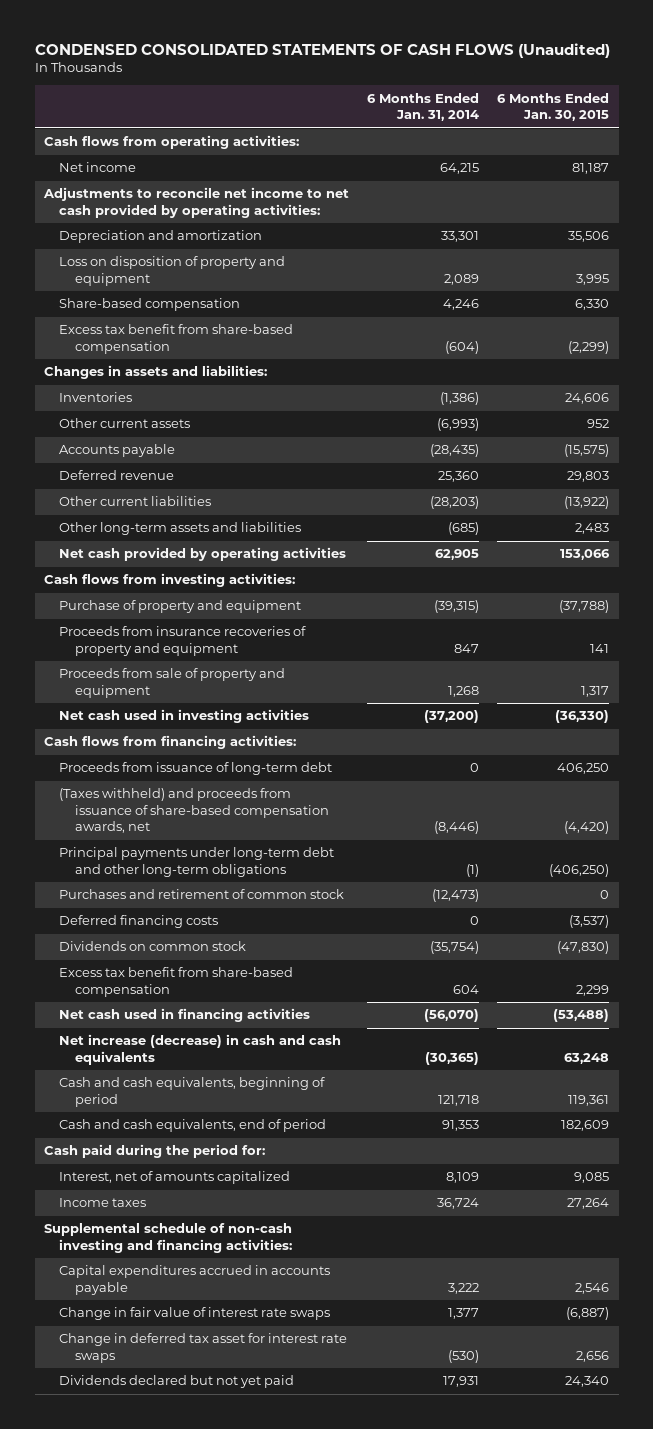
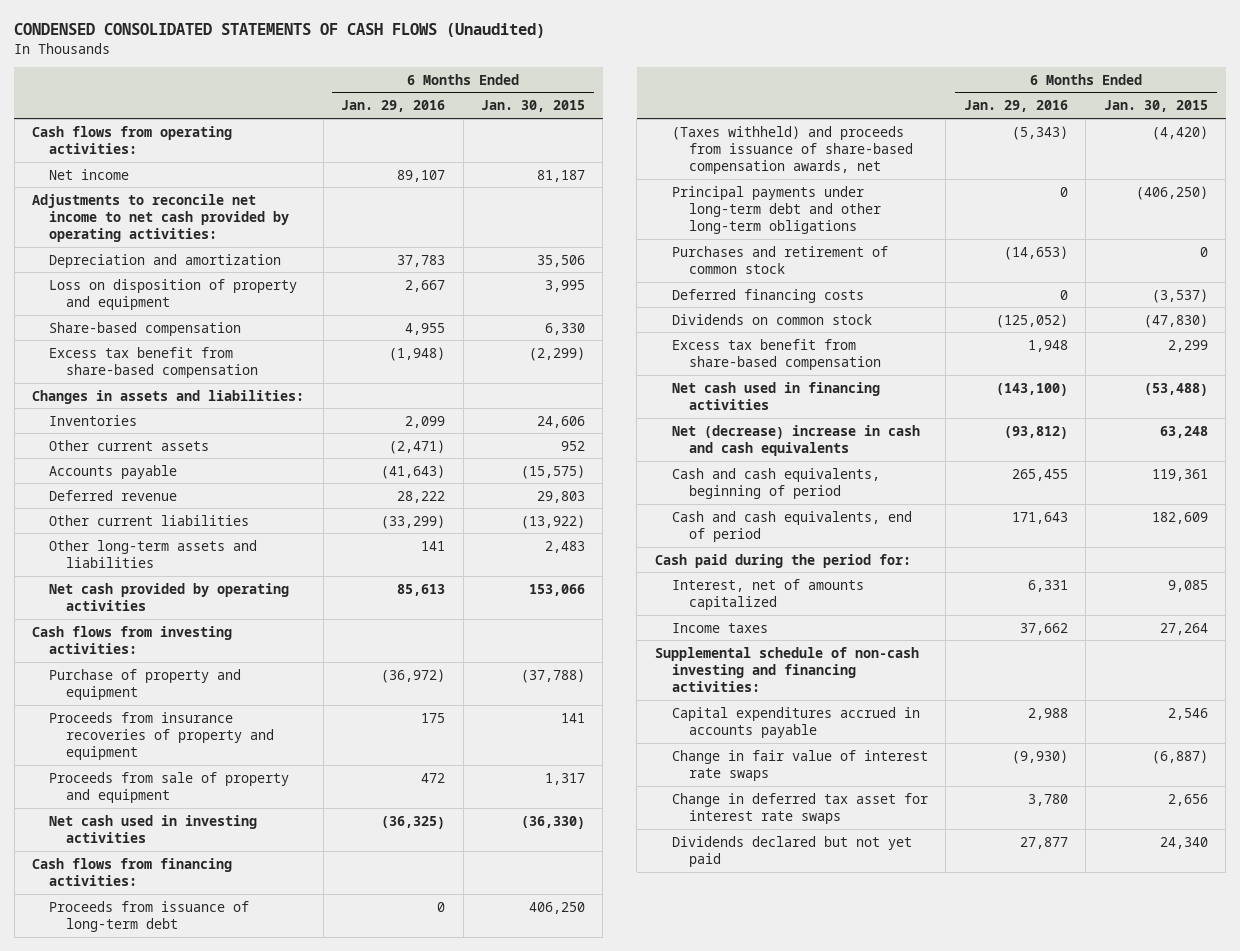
- | 6 Months Ended Jan. 31, 2014 | 6 Months Ended Jan. 30, 2015
+ | 6 Months Ended Jan. 29, 2016 | 6 Months Ended Jan. 30, 2015
- Net increase (decrease) in cash and cash equivalents | (30,365) | 63,248
+ Net (decrease) increase in cash and cash equivalents | (93,812) | 63,248

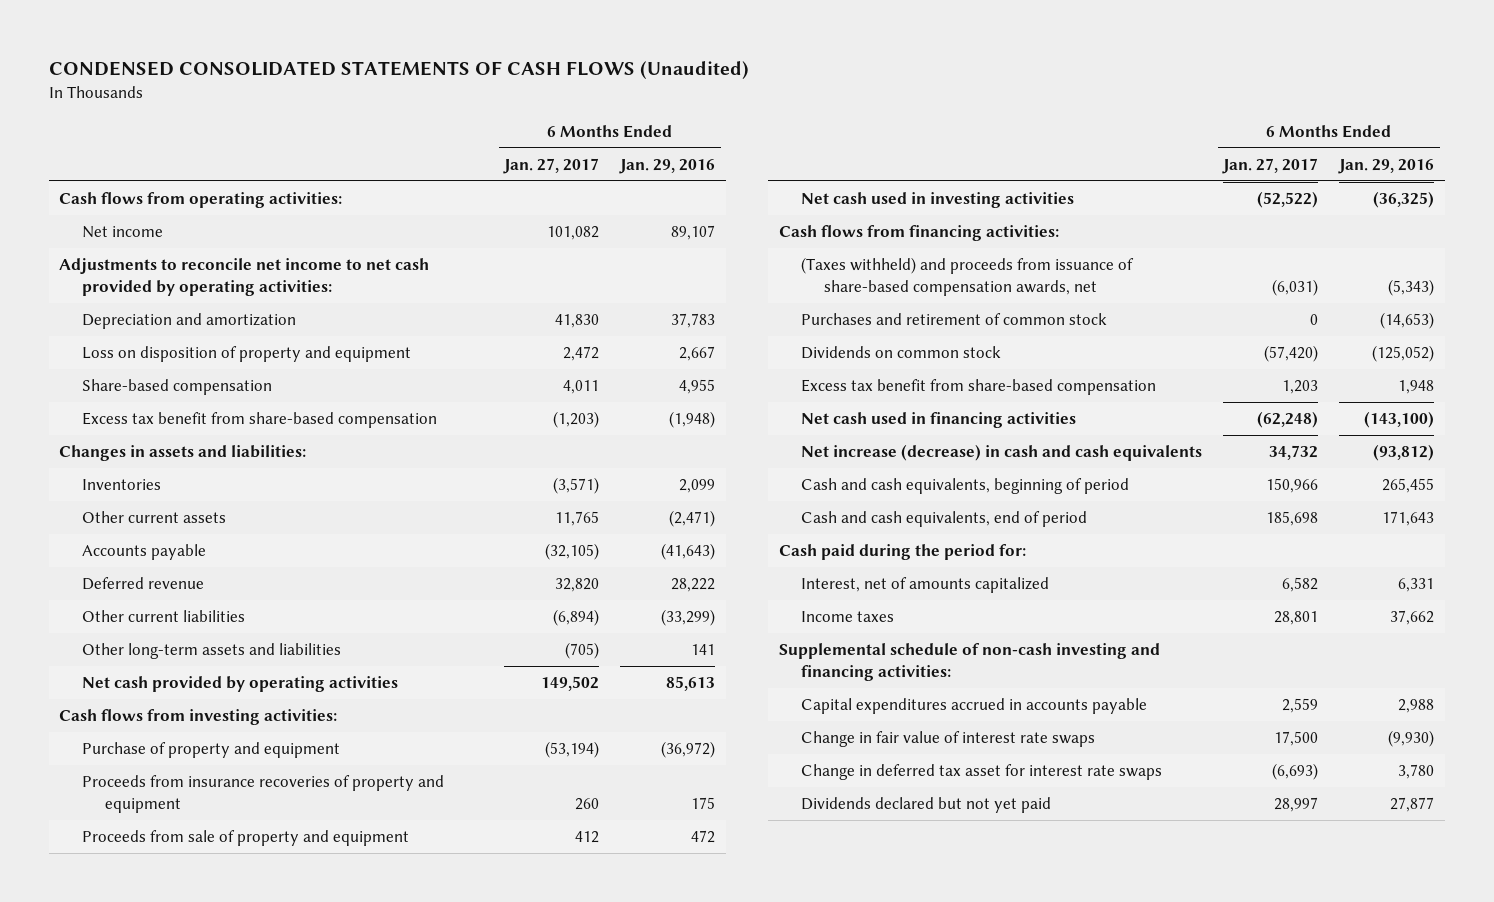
- | 6 Months Ended Jan. 29, 2016 | 6 Months Ended Jan. 30, 2015
+ | 6 Months Ended Jan. 27, 2017 | 6 Months Ended Jan. 29, 2016
- Proceeds from issuance of long-term debt | 0 | 406,250
- Principal payments under long-term debt and other long-term obligations | 0 | (406,250)
- Deferred financing costs | 0 | (3,537)
- Net (decrease) increase in cash and cash equivalents | (93,812) | 63,248
+ Net increase (decrease) in cash and cash equivalents | 34,732 | (93,812)

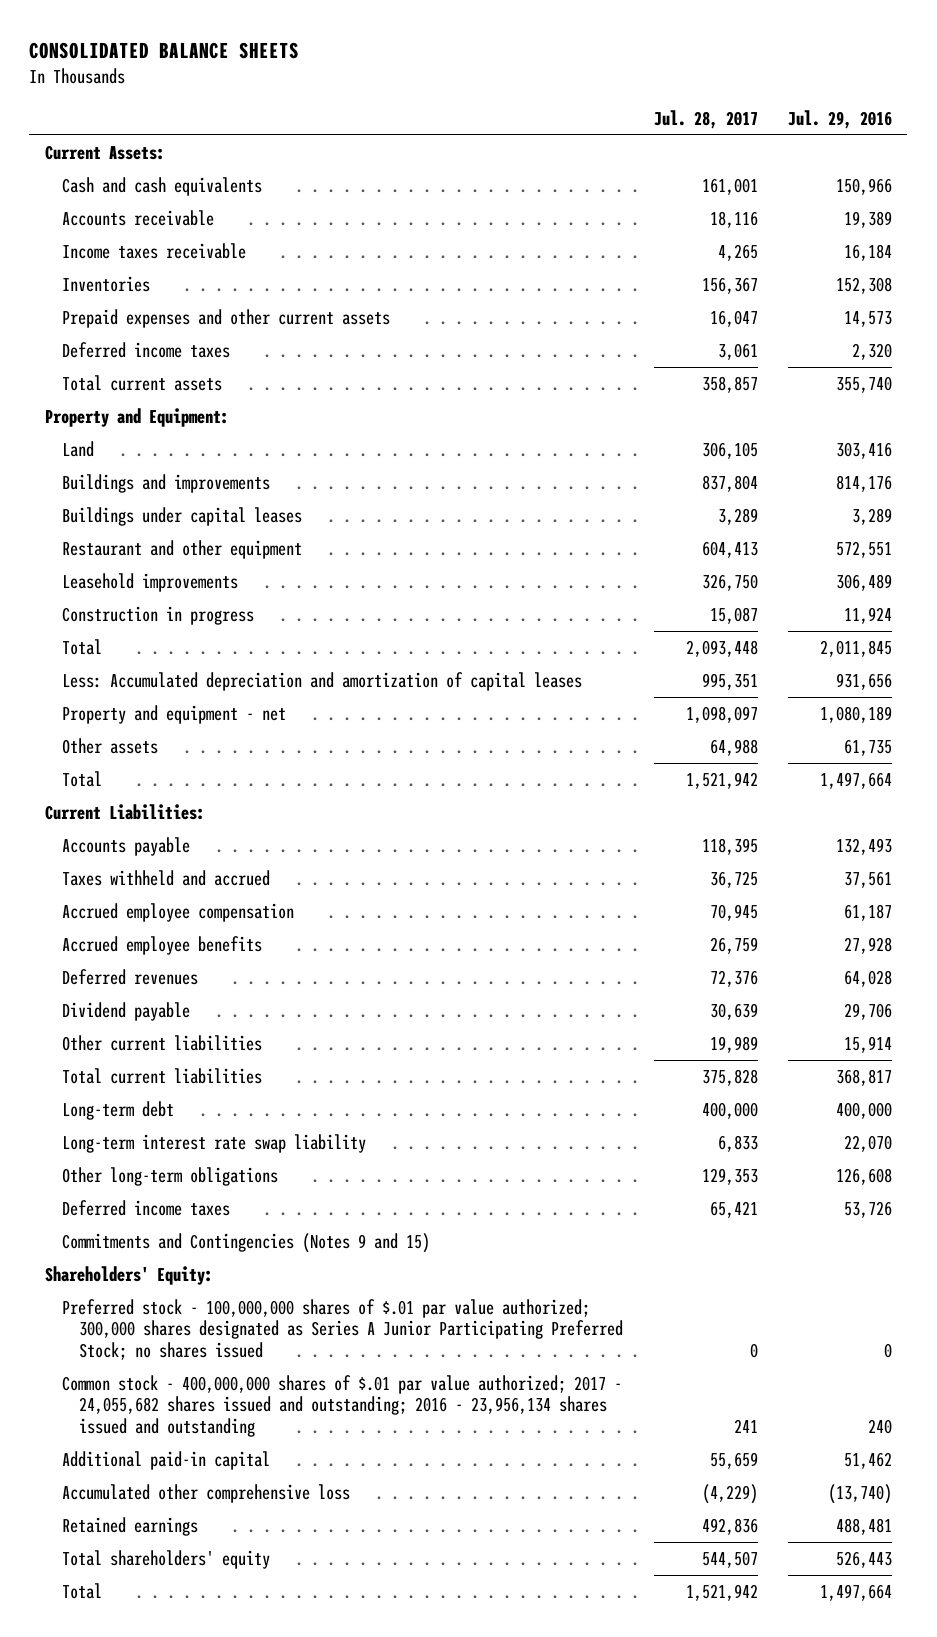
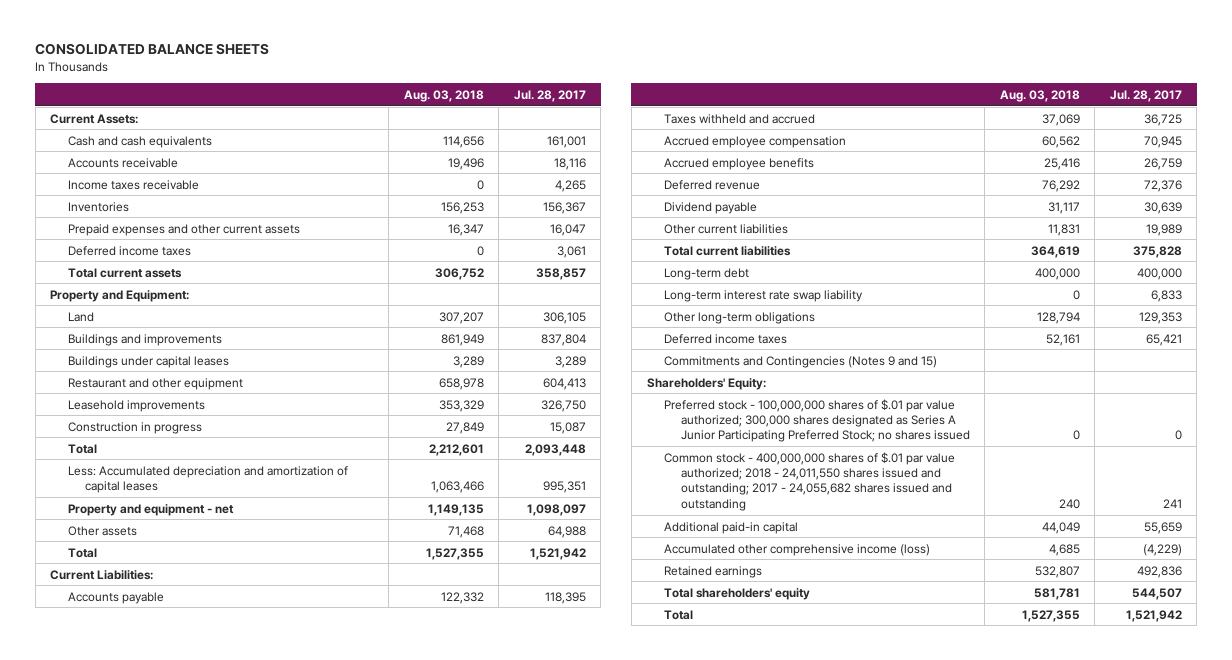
- | Jul. 28, 2017 | Jul. 29, 2016
+ | Aug. 03, 2018 | Jul. 28, 2017
- Deferred revenues | 72,376 | 64,028
+ Deferred revenue | 76,292 | 72,376
- Common stock - 400,000,000 shares of $.01 par value authorized; 2017 - 24,055,682 shares issued and outstanding; 2016 - 23,956,134 shares issued and outstanding | 241 | 240
+ Common stock - 400,000,000 shares of $.01 par value authorized; 2018 - 24,011,550 shares issued and outstanding; 2017 - 24,055,682 shares issued and outstanding | 240 | 241
- Accumulated other comprehensive loss | (4,229) | (13,740)
+ Accumulated other comprehensive income (loss) | 4,685 | (4,229)

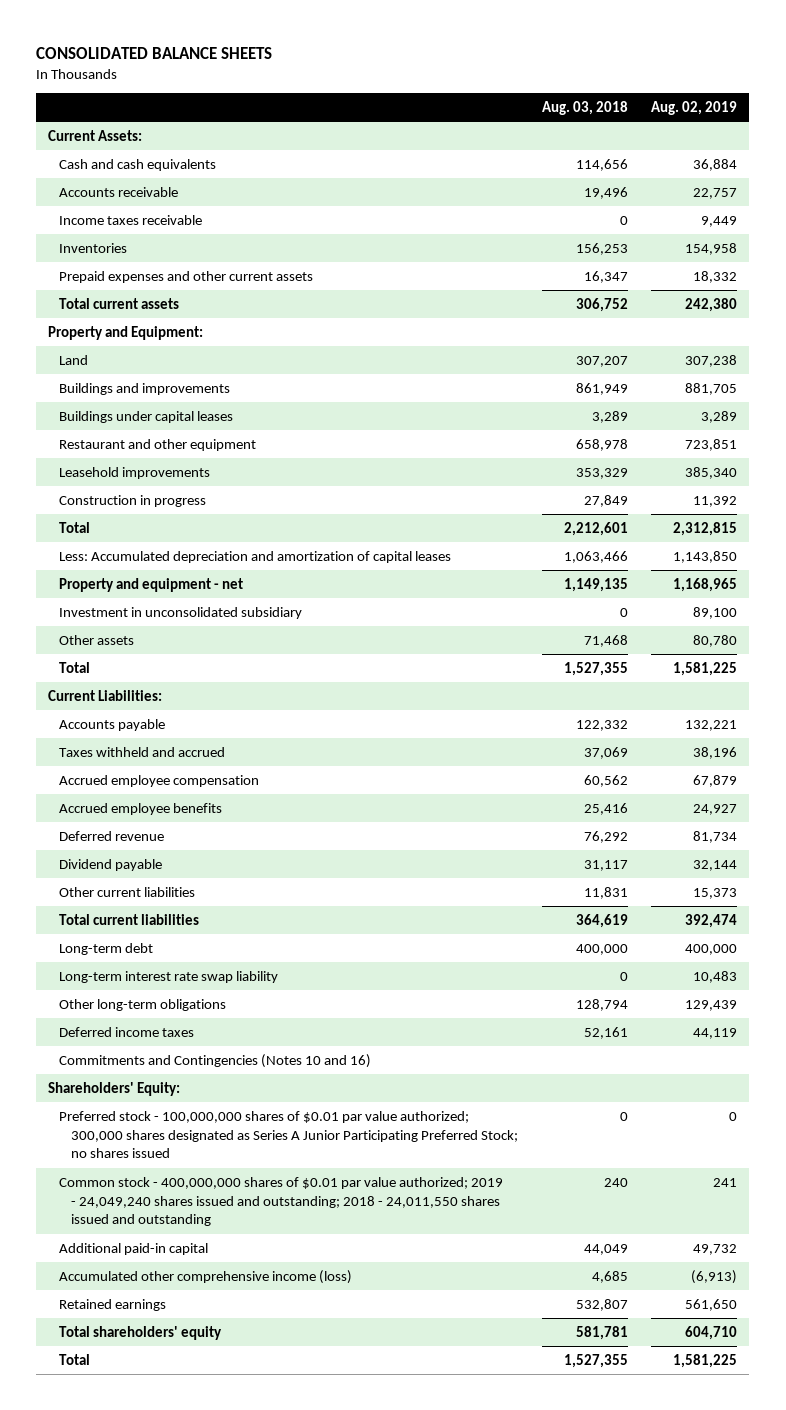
- | Aug. 03, 2018 | Jul. 28, 2017
+ | Aug. 03, 2018 | Aug. 02, 2019
- Deferred income taxes | 0 | 3,061
+ Investment in unconsolidated subsidiary | 0 | 89,100
- Commitments and Contingencies (Notes 9 and 15)
+ Commitments and Contingencies (Notes 10 and 16)
- Preferred stock - 100,000,000 shares of $.01 par value authorized; 300,000 shares designated as Series A Junior Participating Preferred Stock; no shares issued | 0 | 0
- Common stock - 400,000,000 shares of $.01 par value authorized; 2018 - 24,011,550 shares issued and outstanding; 2017 - 24,055,682 shares issued and outstanding | 240 | 241
+ Preferred stock - 100,000,000 shares of $0.01 par value authorized; 300,000 shares designated as Series A Junior Participating Preferred Stock; no shares issued | 0 | 0
+ Common stock - 400,000,000 shares of $0.01 par value authorized; 2019 - 24,049,240 shares issued and outstanding; 2018 - 24,011,550 shares issued and outstanding | 240 | 241

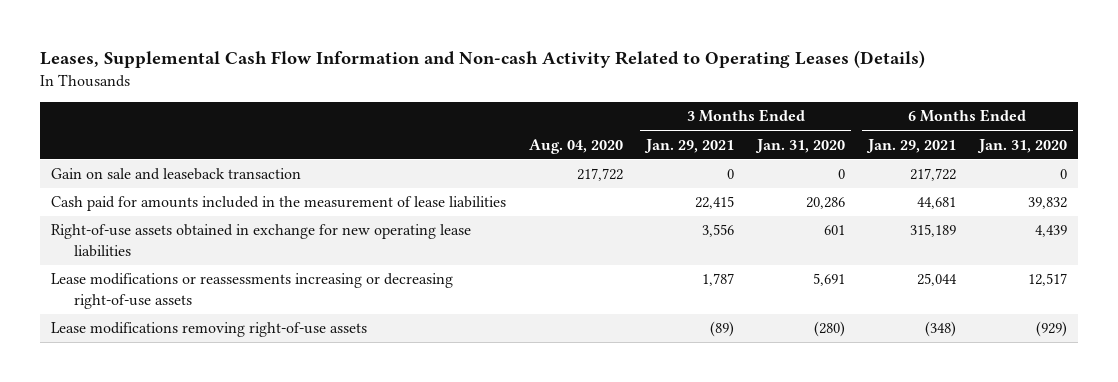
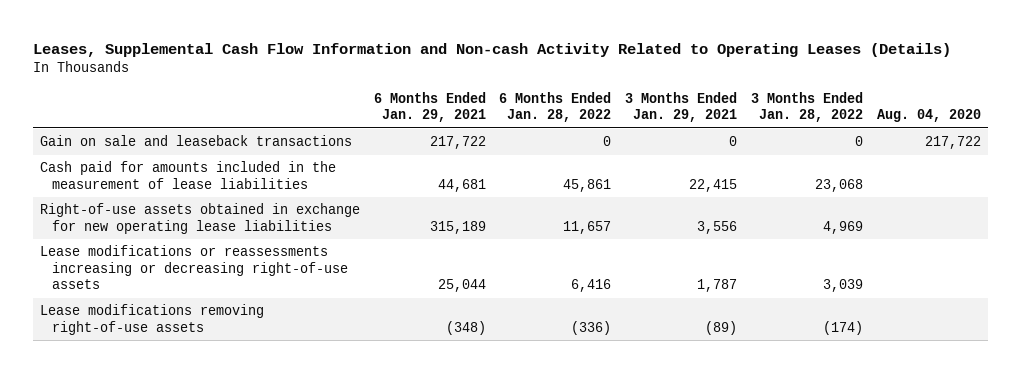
- | Aug. 04, 2020 | 3 Months Ended Jan. 29, 2021 | 3 Months Ended Jan. 31, 2020 | 6 Months Ended Jan. 29, 2021 | 6 Months Ended Jan. 31, 2020
+ | 6 Months Ended Jan. 29, 2021 | 6 Months Ended Jan. 28, 2022 | 3 Months Ended Jan. 29, 2021 | 3 Months Ended Jan. 28, 2022 | Aug. 04, 2020
- Gain on sale and leaseback transaction | 217,722 | 0 | 0 | 217,722 | 0
+ Gain on sale and leaseback transactions | 217,722 | 0 | 0 | 0 | 217,722

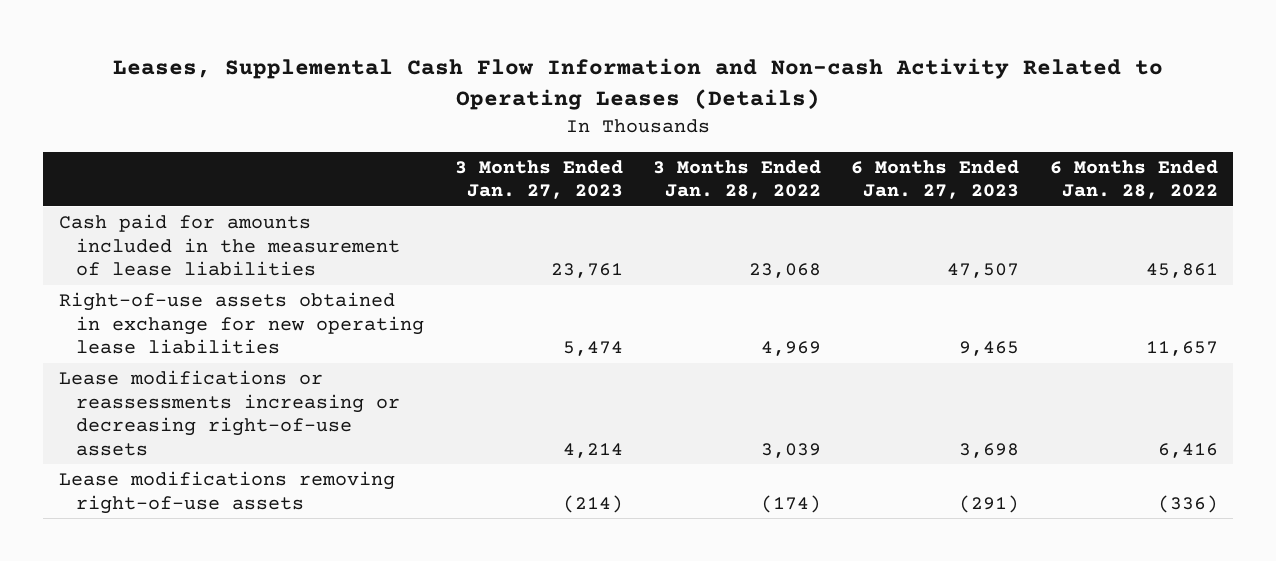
- | 6 Months Ended Jan. 29, 2021 | 6 Months Ended Jan. 28, 2022 | 3 Months Ended Jan. 29, 2021 | 3 Months Ended Jan. 28, 2022 | Aug. 04, 2020
+ | 3 Months Ended Jan. 27, 2023 | 3 Months Ended Jan. 28, 2022 | 6 Months Ended Jan. 27, 2023 | 6 Months Ended Jan. 28, 2022
- Gain on sale and leaseback transactions | 217,722 | 0 | 0 | 0 | 217,722

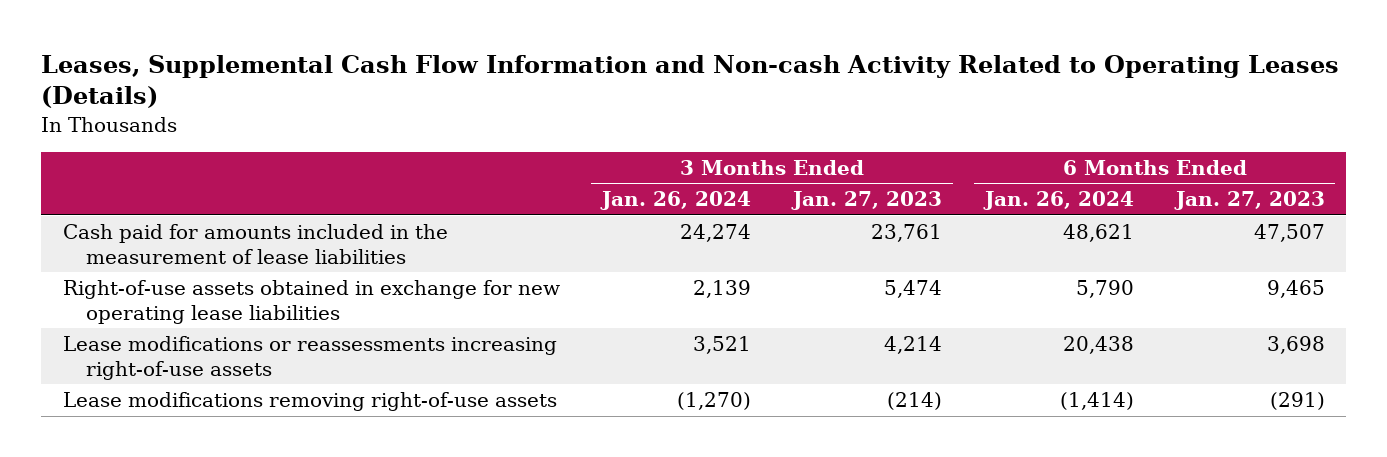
- | 3 Months Ended Jan. 27, 2023 | 3 Months Ended Jan. 28, 2022 | 6 Months Ended Jan. 27, 2023 | 6 Months Ended Jan. 28, 2022
+ | 3 Months Ended Jan. 26, 2024 | 3 Months Ended Jan. 27, 2023 | 6 Months Ended Jan. 26, 2024 | 6 Months Ended Jan. 27, 2023
- Lease modifications or reassessments increasing or decreasing right-of-use assets | 4,214 | 3,039 | 3,698 | 6,416
+ Lease modifications or reassessments increasing right-of-use assets | 3,521 | 4,214 | 20,438 | 3,698

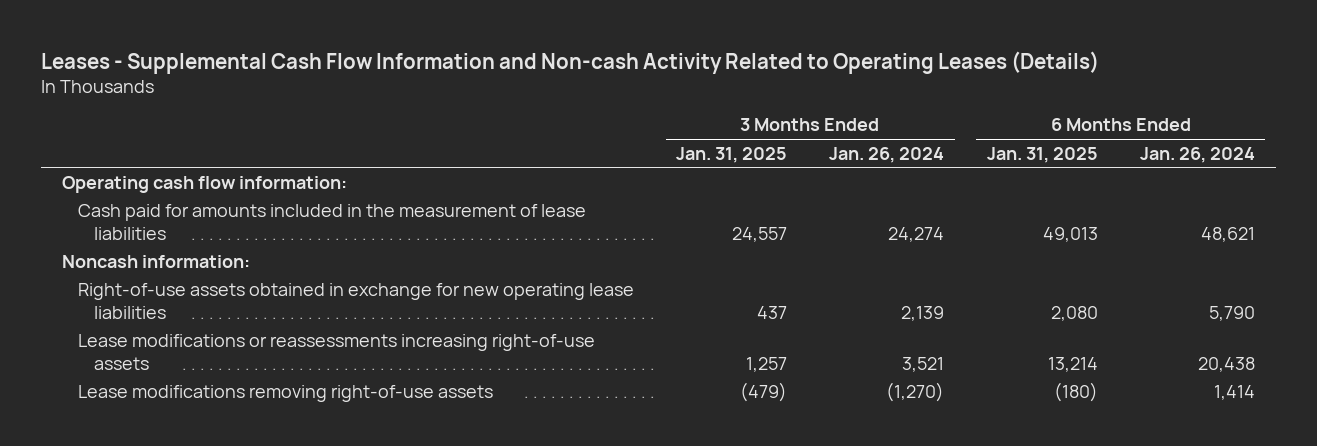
- Leases, Supplemental Cash Flow Information and Non-cash Activity Related to Operating Leases (Details)
+ Leases - Supplemental Cash Flow Information and Non-cash Activity Related to Operating Leases (Details)
- | 3 Months Ended Jan. 26, 2024 | 3 Months Ended Jan. 27, 2023 | 6 Months Ended Jan. 26, 2024 | 6 Months Ended Jan. 27, 2023
+ | 3 Months Ended Jan. 31, 2025 | 3 Months Ended Jan. 26, 2024 | 6 Months Ended Jan. 31, 2025 | 6 Months Ended Jan. 26, 2024
+ Operating cash flow information:
+ Noncash information:
- Lease modifications removing right-of-use assets | (1,270) | (214) | (1,414) | (291)
+ Lease modifications removing right-of-use assets | (479) | (1,270) | (180) | 1,414

